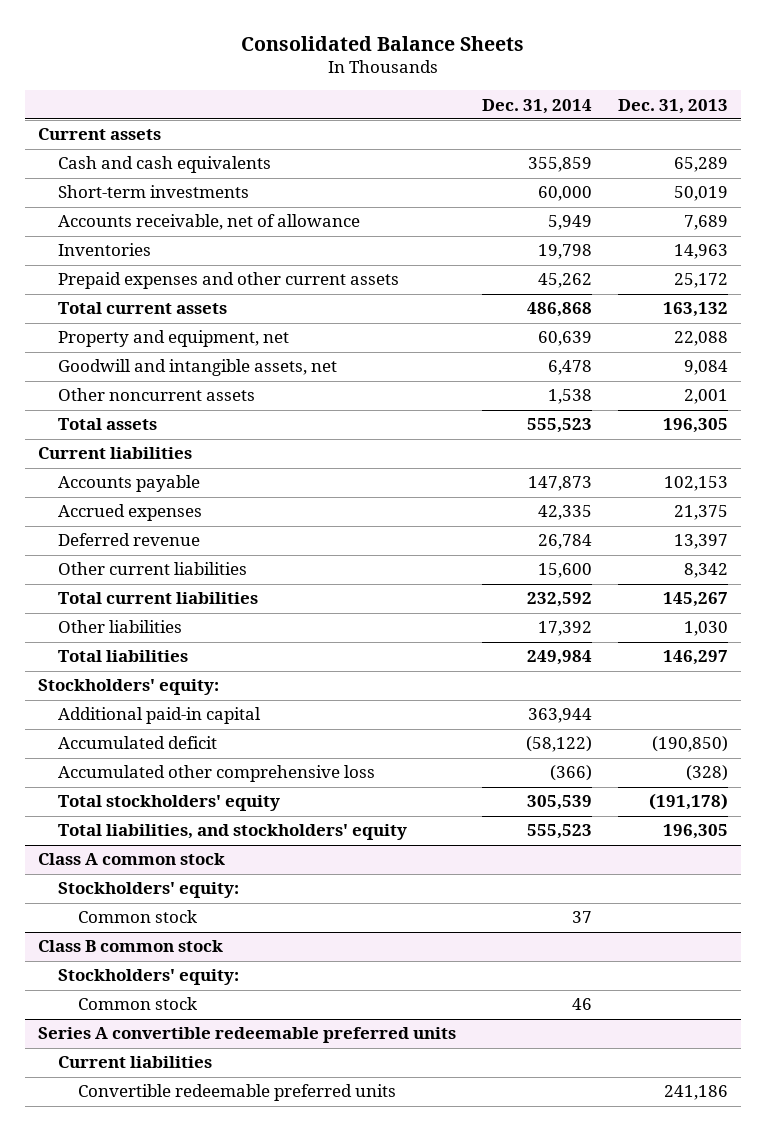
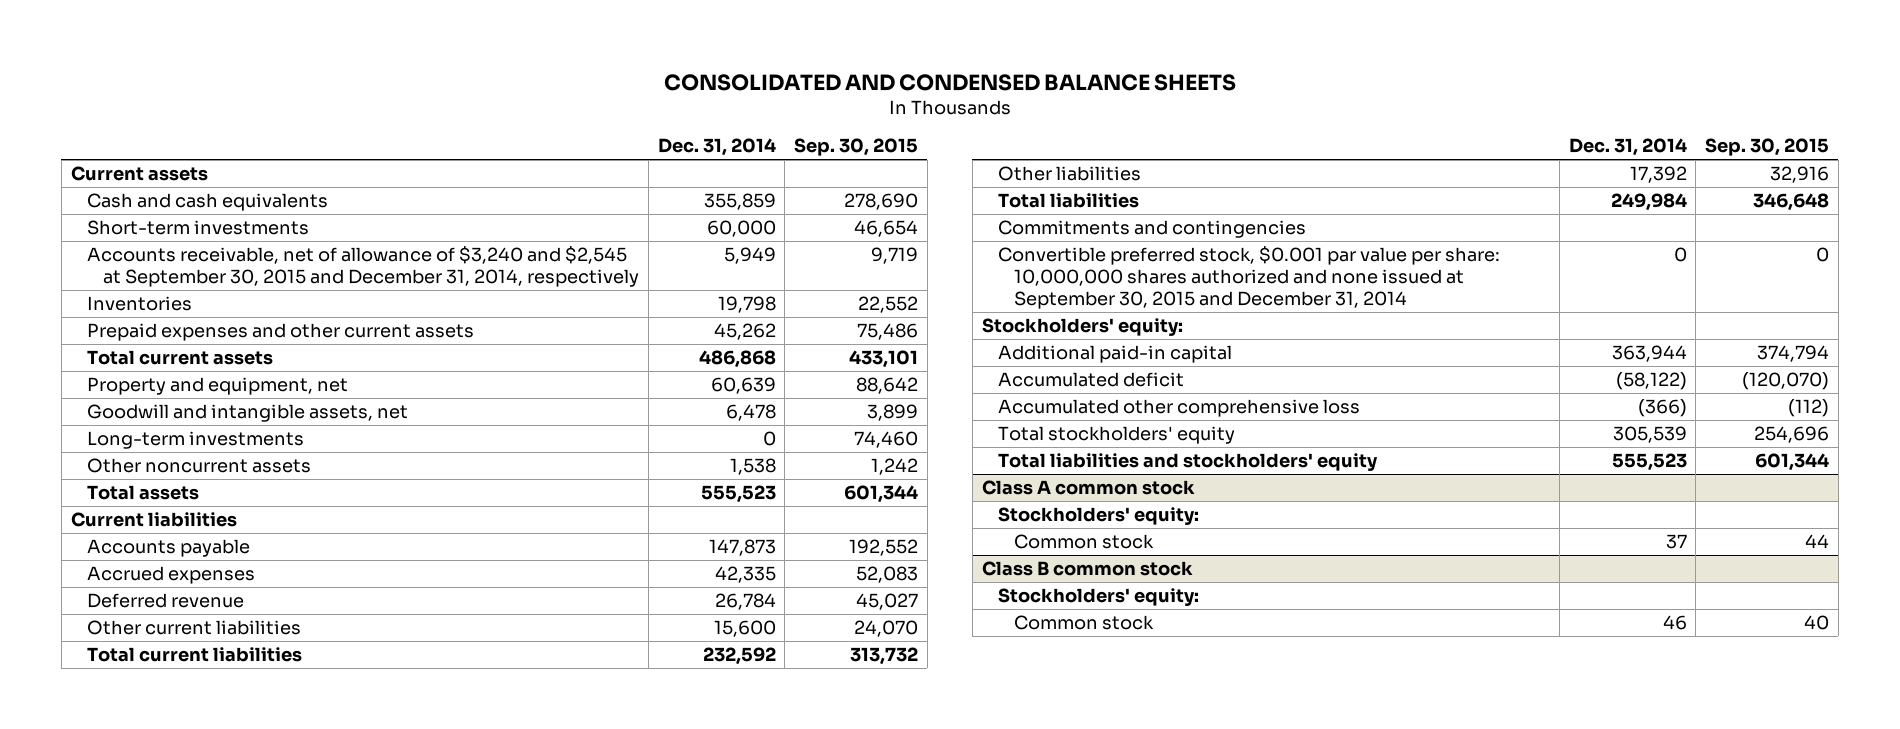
- Consolidated Balance Sheets
+ CONSOLIDATED AND CONDENSED BALANCE SHEETS
- | Dec. 31, 2014 | Dec. 31, 2013
+ | Dec. 31, 2014 | Sep. 30, 2015
- Accounts receivable, net of allowance | 5,949 | 7,689
+ Accounts receivable, net of allowance of $3,240 and $2,545 at September 30, 2015 and December 31, 2014, respectively | 5,949 | 9,719
+ Long-term investments | 0 | 74,460
+ Commitments and contingencies
+ Convertible preferred stock, $0.001 par value per share: 10,000,000 shares authorized and none issued at September 30, 2015 and December 31, 2014 | 0 | 0
- Total liabilities, and stockholders' equity | 555,523 | 196,305
+ Total liabilities and stockholders' equity | 555,523 | 601,344
- Series A convertible redeemable preferred units
- Current liabilities
- Convertible redeemable preferred units | | 241,186

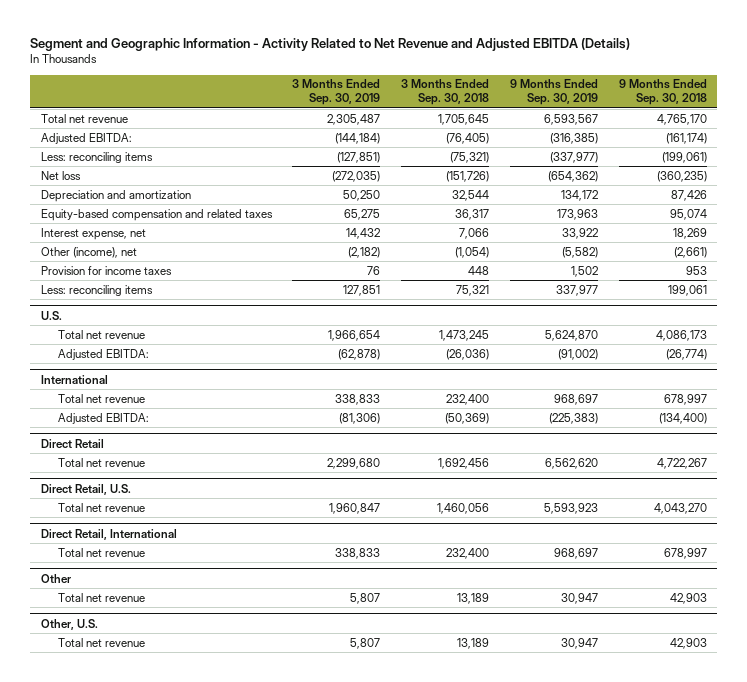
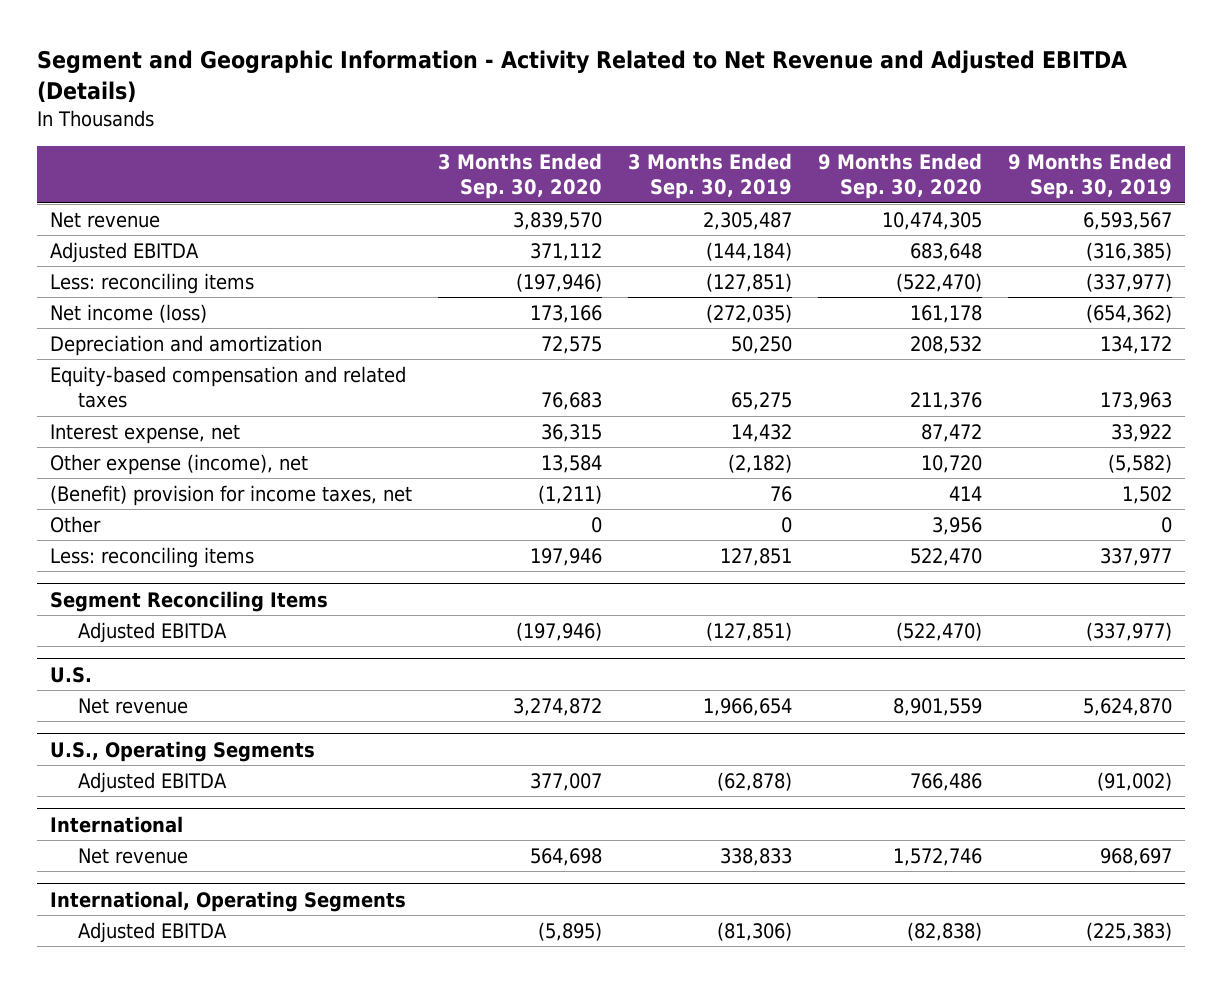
- | 3 Months Ended Sep. 30, 2019 | 3 Months Ended Sep. 30, 2018 | 9 Months Ended Sep. 30, 2019 | 9 Months Ended Sep. 30, 2018
+ | 3 Months Ended Sep. 30, 2020 | 3 Months Ended Sep. 30, 2019 | 9 Months Ended Sep. 30, 2020 | 9 Months Ended Sep. 30, 2019
- Total net revenue | 2,305,487 | 1,705,645 | 6,593,567 | 4,765,170
- Adjusted EBITDA: | (144,184) | (76,405) | (316,385) | (161,174)
+ Net revenue | 3,839,570 | 2,305,487 | 10,474,305 | 6,593,567
+ Adjusted EBITDA | 371,112 | (144,184) | 683,648 | (316,385)
- Net loss | (272,035) | (151,726) | (654,362) | (360,235)
+ Net income (loss) | 173,166 | (272,035) | 161,178 | (654,362)
- Other (income), net | (2,182) | (1,054) | (5,582) | (2,661)
- Provision for income taxes | 76 | 448 | 1,502 | 953
+ Other expense (income), net | 13,584 | (2,182) | 10,720 | (5,582)
+ (Benefit) provision for income taxes, net | (1,211) | 76 | 414 | 1,502
+ Other | 0 | 0 | 3,956 | 0
+ Segment Reconciling Items
+ Adjusted EBITDA | (197,946) | (127,851) | (522,470) | (337,977)
@ U.S.
- Total net revenue | 1,966,654 | 1,473,245 | 5,624,870 | 4,086,173
- Adjusted EBITDA: | (62,878) | (26,036) | (91,002) | (26,774)
+ Net revenue | 3,274,872 | 1,966,654 | 8,901,559 | 5,624,870
+ U.S., Operating Segments
+ Adjusted EBITDA | 377,007 | (62,878) | 766,486 | (91,002)
@ International
- Total net revenue | 338,833 | 232,400 | 968,697 | 678,997
- Adjusted EBITDA: | (81,306) | (50,369) | (225,383) | (134,400)
- Direct Retail
- Total net revenue | 2,299,680 | 1,692,456 | 6,562,620 | 4,722,267
- Direct Retail, U.S.
- Total net revenue | 1,960,847 | 1,460,056 | 5,593,923 | 4,043,270
- Direct Retail, International
- Total net revenue | 338,833 | 232,400 | 968,697 | 678,997
- Other
- Total net revenue | 5,807 | 13,189 | 30,947 | 42,903
- Other, U.S.
- Total net revenue | 5,807 | 13,189 | 30,947 | 42,903
@ International
+ Net revenue | 564,698 | 338,833 | 1,572,746 | 968,697
+ International, Operating Segments
+ Adjusted EBITDA | (5,895) | (81,306) | (82,838) | (225,383)

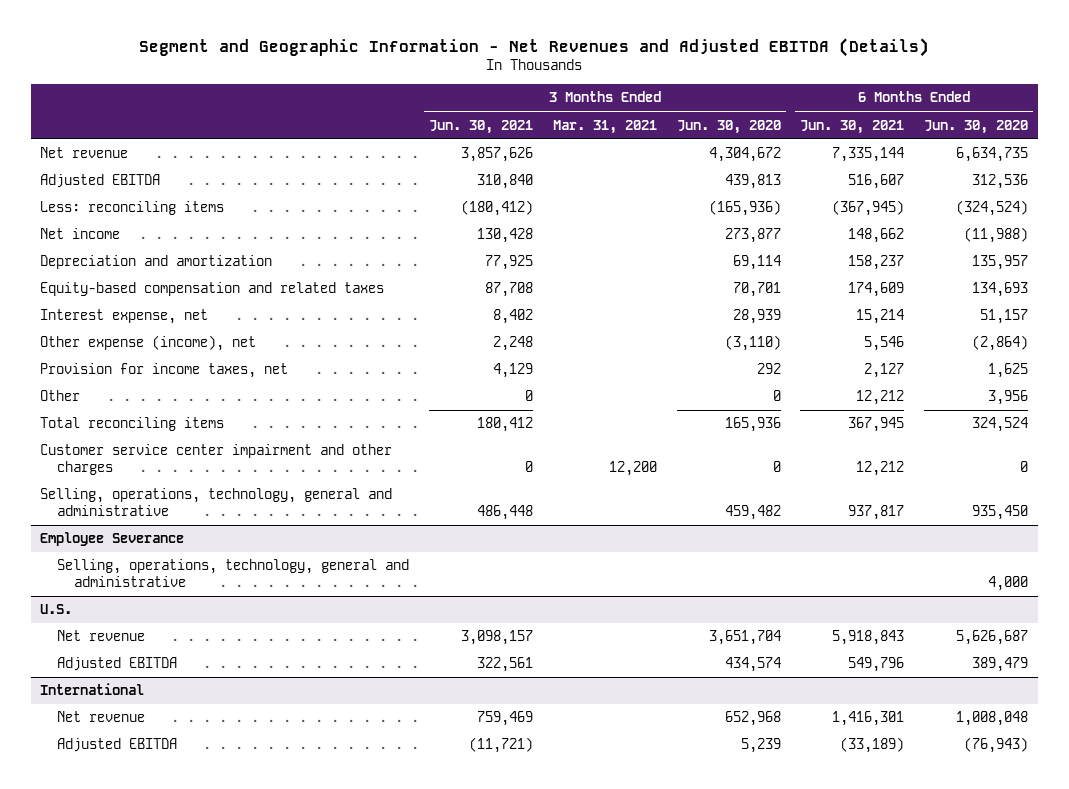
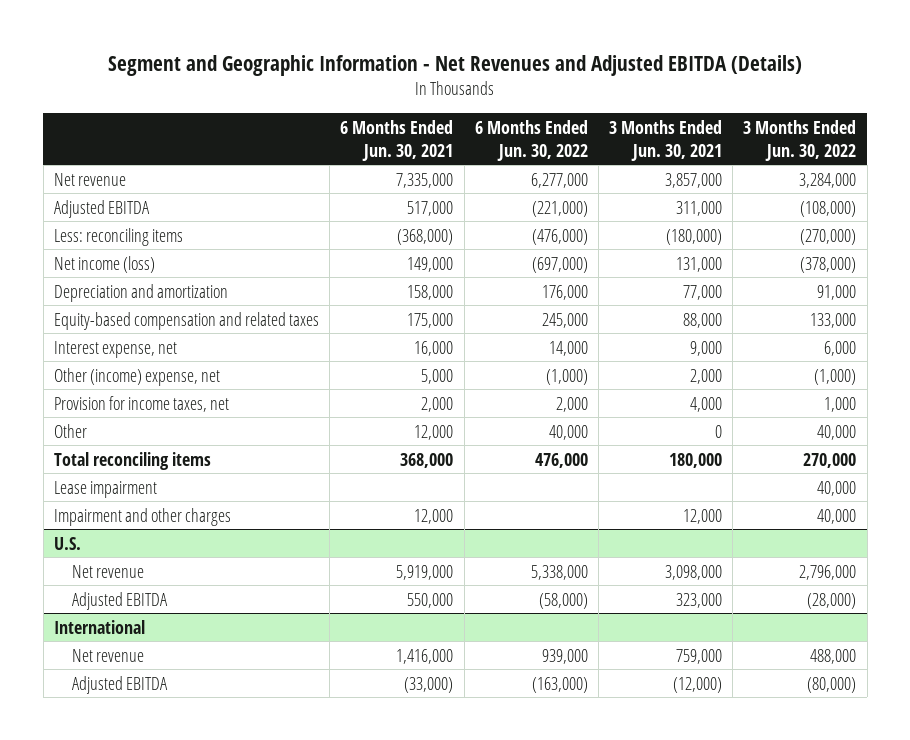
- | 3 Months Ended Jun. 30, 2021 | 3 Months Ended Mar. 31, 2021 | 3 Months Ended Jun. 30, 2020 | 6 Months Ended Jun. 30, 2021 | 6 Months Ended Jun. 30, 2020
+ | 6 Months Ended Jun. 30, 2021 | 6 Months Ended Jun. 30, 2022 | 3 Months Ended Jun. 30, 2021 | 3 Months Ended Jun. 30, 2022
- Net revenue | 3,857,626 | | 4,304,672 | 7,335,144 | 6,634,735
- Adjusted EBITDA | 310,840 | | 439,813 | 516,607 | 312,536
- Less: reconciling items | (180,412) | | (165,936) | (367,945) | (324,524)
- Net income | 130,428 | | 273,877 | 148,662 | (11,988)
- Depreciation and amortization | 77,925 | | 69,114 | 158,237 | 135,957
- Equity-based compensation and related taxes | 87,708 | | 70,701 | 174,609 | 134,693
- Interest expense, net | 8,402 | | 28,939 | 15,214 | 51,157
- Other expense (income), net | 2,248 | | (3,110) | 5,546 | (2,864)
- Provision for income taxes, net | 4,129 | | 292 | 2,127 | 1,625
- Other | 0 | | 0 | 12,212 | 3,956
- Total reconciling items | 180,412 | | 165,936 | 367,945 | 324,524
- Customer service center impairment and other charges | 0 | 12,200 | 0 | 12,212 | 0
- Selling, operations, technology, general and administrative | 486,448 | | 459,482 | 937,817 | 935,450
- Employee Severance
- Selling, operations, technology, general and administrative | | | | | 4,000
+ Net revenue | 7,335,000 | 6,277,000 | 3,857,000 | 3,284,000
+ Adjusted EBITDA | 517,000 | (221,000) | 311,000 | (108,000)
+ Less: reconciling items | (368,000) | (476,000) | (180,000) | (270,000)
+ Net income (loss) | 149,000 | (697,000) | 131,000 | (378,000)
+ Depreciation and amortization | 158,000 | 176,000 | 77,000 | 91,000
+ Equity-based compensation and related taxes | 175,000 | 245,000 | 88,000 | 133,000
+ Interest expense, net | 16,000 | 14,000 | 9,000 | 6,000
+ Other (income) expense, net | 5,000 | (1,000) | 2,000 | (1,000)
+ Provision for income taxes, net | 2,000 | 2,000 | 4,000 | 1,000
+ Other | 12,000 | 40,000 | 0 | 40,000
+ Total reconciling items | 368,000 | 476,000 | 180,000 | 270,000
+ Lease impairment | | | | 40,000
+ Impairment and other charges | 12,000 | | 12,000 | 40,000
@ U.S.
- Net revenue | 3,098,157 | | 3,651,704 | 5,918,843 | 5,626,687
- Adjusted EBITDA | 322,561 | | 434,574 | 549,796 | 389,479
+ Net revenue | 5,919,000 | 5,338,000 | 3,098,000 | 2,796,000
+ Adjusted EBITDA | 550,000 | (58,000) | 323,000 | (28,000)
@ International
- Net revenue | 759,469 | | 652,968 | 1,416,301 | 1,008,048
- Adjusted EBITDA | (11,721) | | 5,239 | (33,189) | (76,943)
+ Net revenue | 1,416,000 | 939,000 | 759,000 | 488,000
+ Adjusted EBITDA | (33,000) | (163,000) | (12,000) | (80,000)

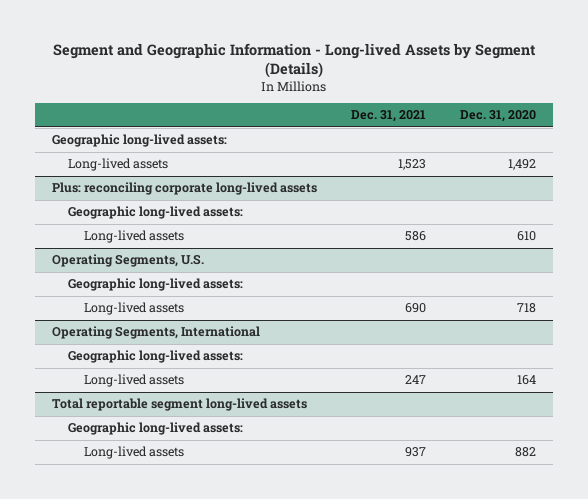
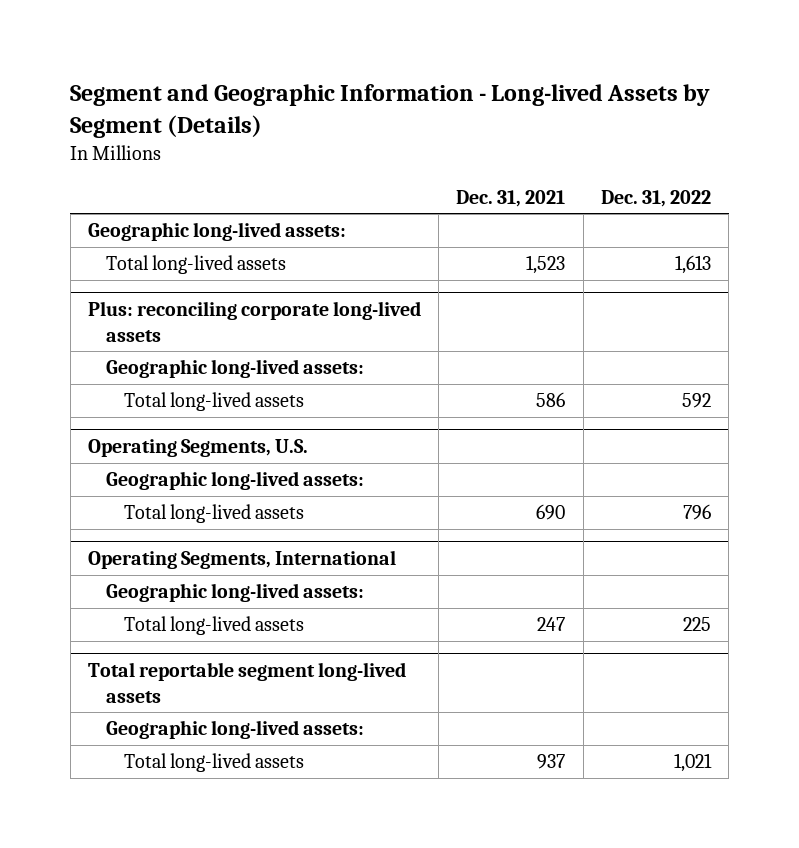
- | Dec. 31, 2021 | Dec. 31, 2020
+ | Dec. 31, 2021 | Dec. 31, 2022
- Long-lived assets | 1,523 | 1,492
+ Total long-lived assets | 1,523 | 1,613
@ Plus: reconciling corporate long-lived assets
- Long-lived assets | 586 | 610
+ Total long-lived assets | 586 | 592
@ Operating Segments, U.S.
- Long-lived assets | 690 | 718
+ Total long-lived assets | 690 | 796
@ Operating Segments, International
- Long-lived assets | 247 | 164
+ Total long-lived assets | 247 | 225
@ Total reportable segment long-lived assets
- Long-lived assets | 937 | 882
+ Total long-lived assets | 937 | 1,021

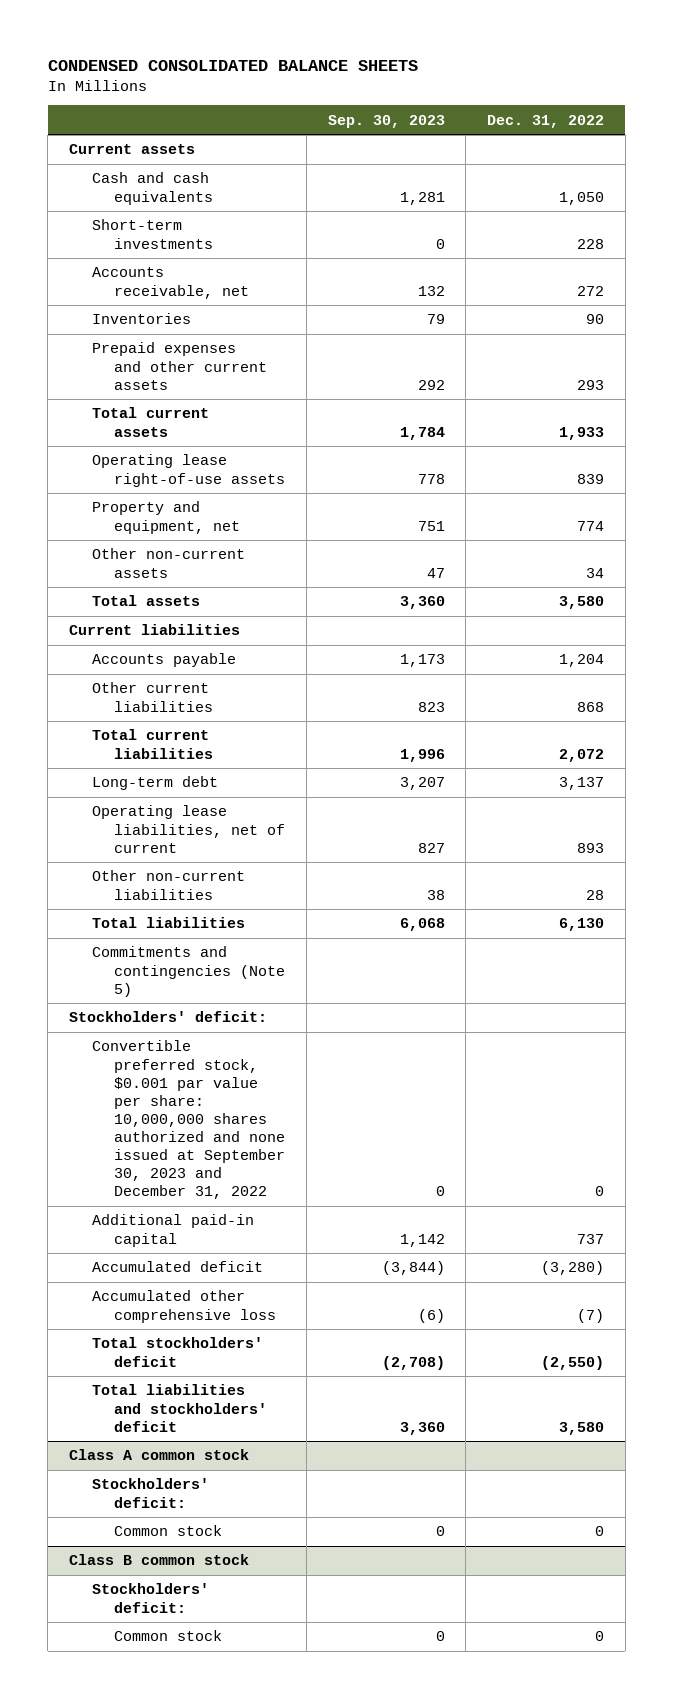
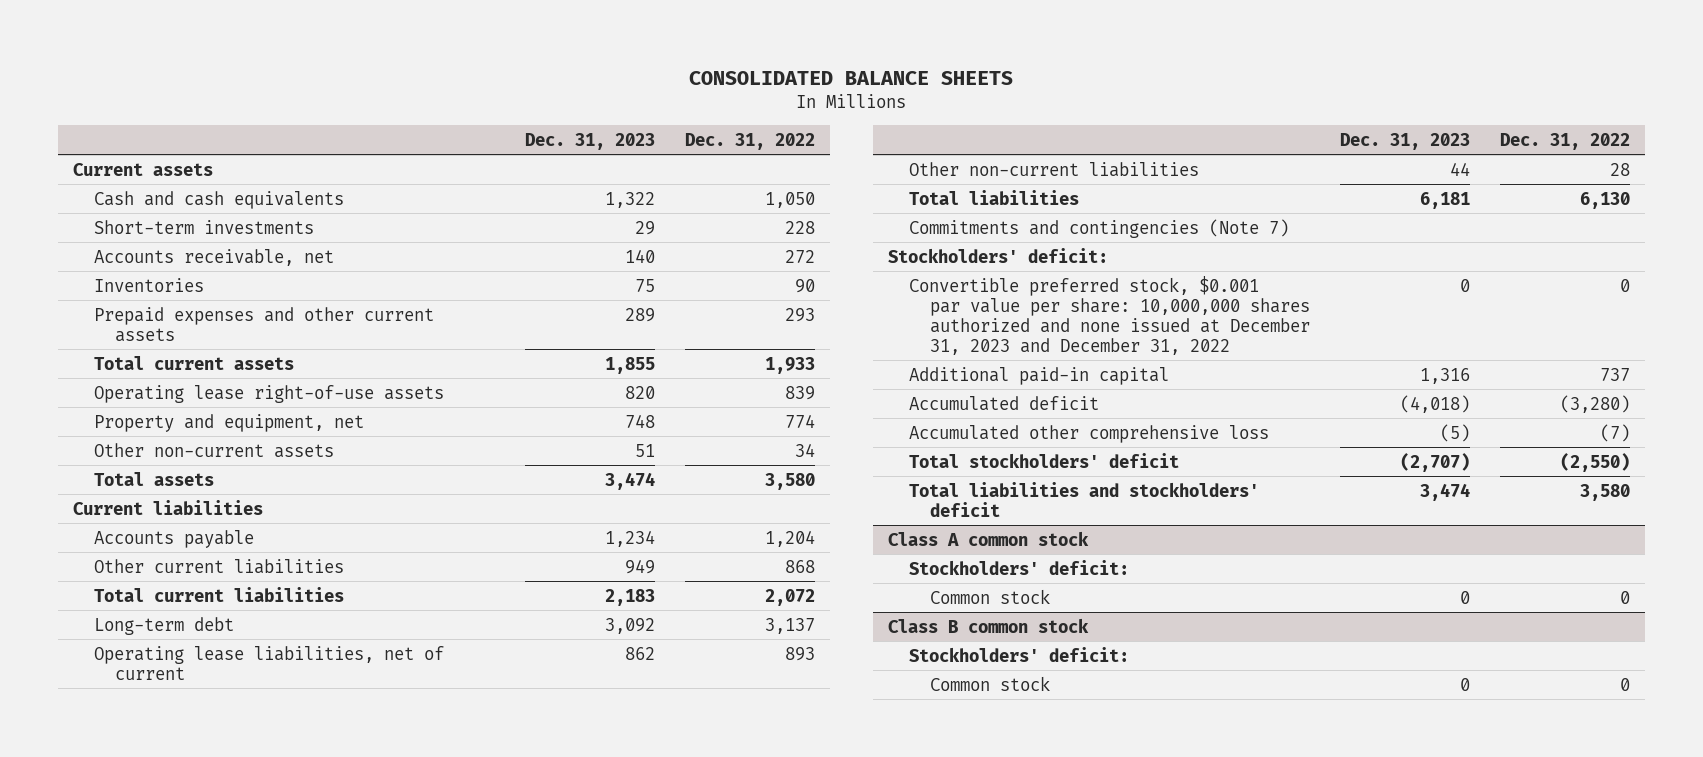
- CONDENSED CONSOLIDATED BALANCE SHEETS
+ CONSOLIDATED BALANCE SHEETS
- | Sep. 30, 2023 | Dec. 31, 2022
+ | Dec. 31, 2023 | Dec. 31, 2022
- Commitments and contingencies (Note 5)
+ Commitments and contingencies (Note 7)
- Convertible preferred stock, $0.001 par value per share: 10,000,000 shares authorized and none issued at September 30, 2023 and December 31, 2022 | 0 | 0
+ Convertible preferred stock, $0.001 par value per share: 10,000,000 shares authorized and none issued at December 31, 2023 and December 31, 2022 | 0 | 0

